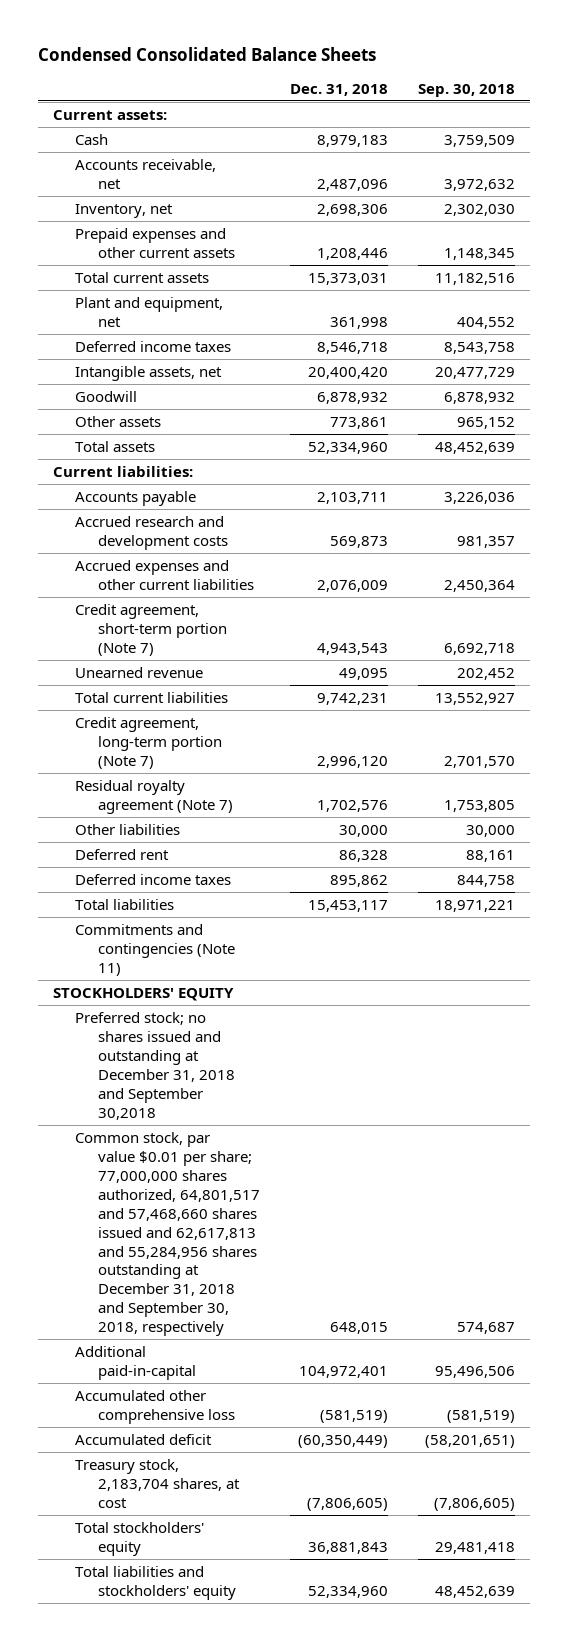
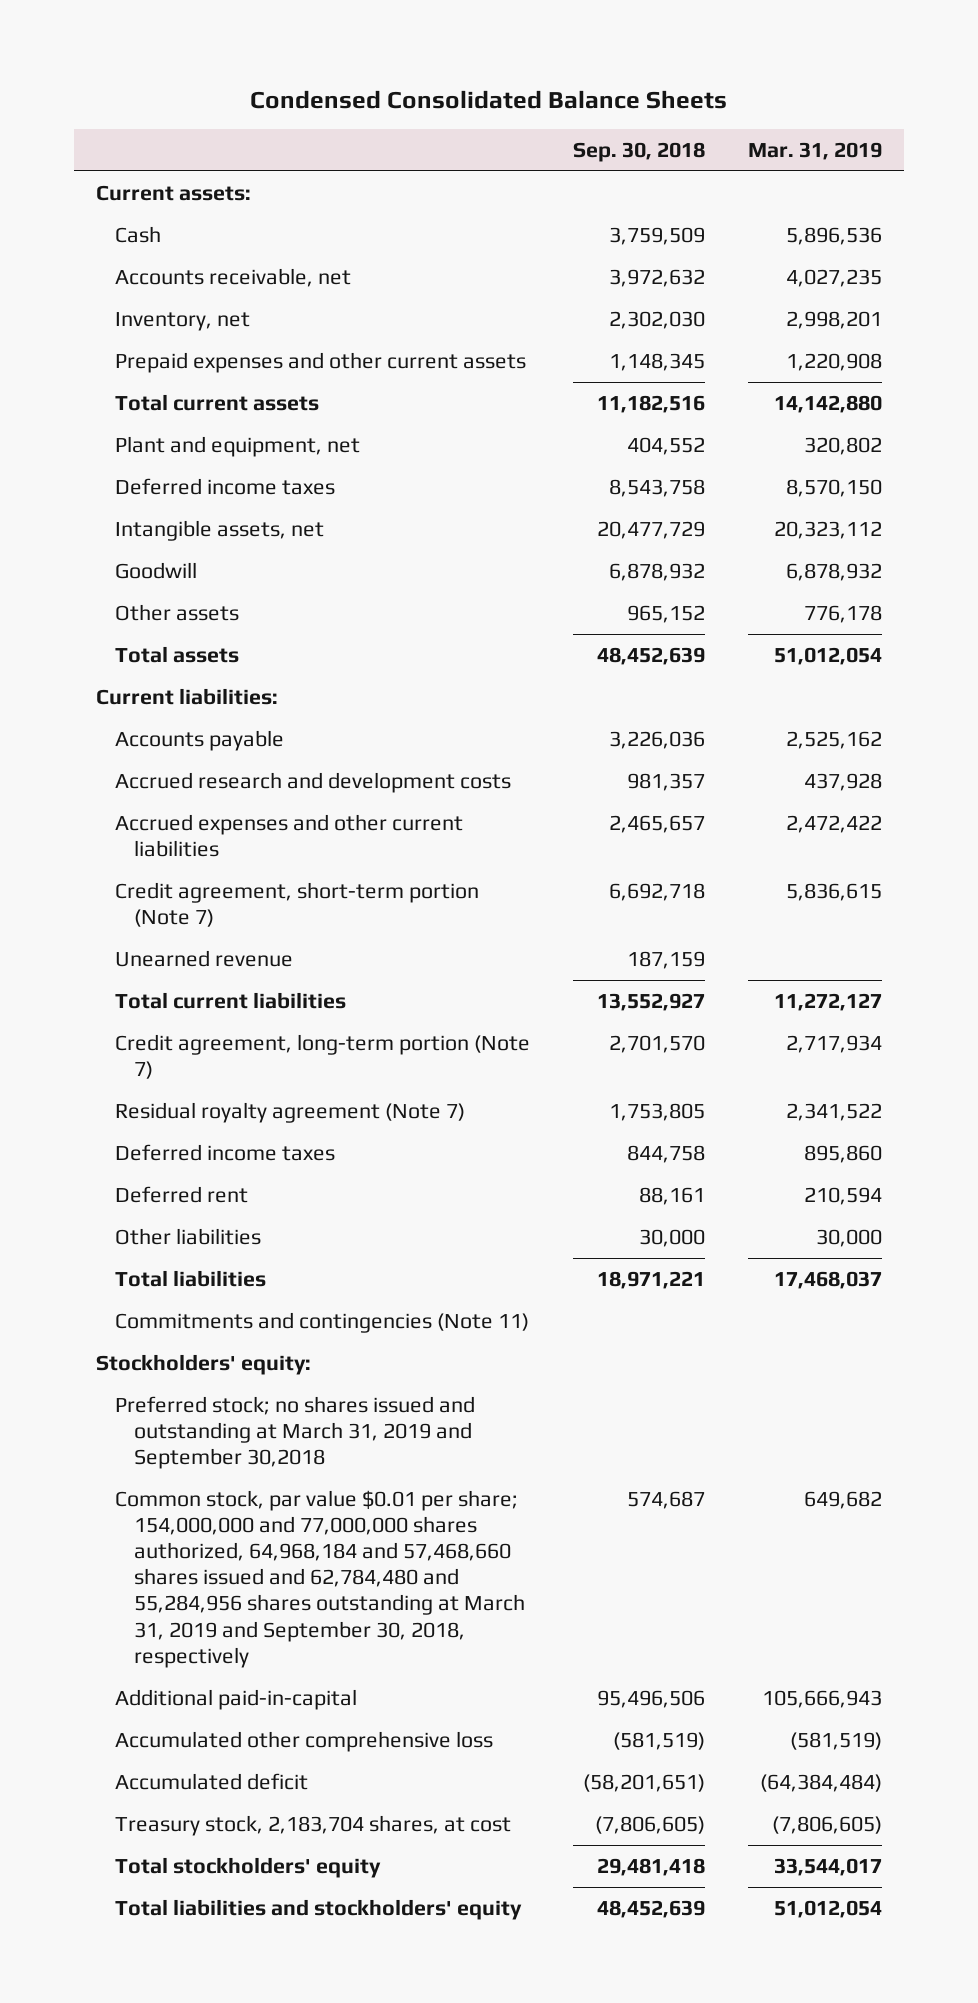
- | Dec. 31, 2018 | Sep. 30, 2018
+ | Sep. 30, 2018 | Mar. 31, 2019
- Accrued expenses and other current liabilities | 2,076,009 | 2,450,364
+ Accrued expenses and other current liabilities | 2,465,657 | 2,472,422
- Unearned revenue | 49,095 | 202,452
+ Unearned revenue | 187,159 |
moved down: Deferred rent | 88,161 | 210,594
moved down: Other liabilities | 30,000 | 30,000
- STOCKHOLDERS' EQUITY
- Preferred stock; no shares issued and outstanding at December 31, 2018 and September 30,2018
- Common stock, par value $0.01 per share; 77,000,000 shares authorized, 64,801,517 and 57,468,660 shares issued and 62,617,813 and 55,284,956 shares outstanding at December 31, 2018 and September 30, 2018, respectively | 648,015 | 574,687
+ Stockholders' equity:
+ Preferred stock; no shares issued and outstanding at March 31, 2019 and September 30,2018
+ Common stock, par value $0.01 per share; 154,000,000 and 77,000,000 shares authorized, 64,968,184 and 57,468,660 shares issued and 62,784,480 and 55,284,956 shares outstanding at March 31, 2019 and September 30, 2018, respectively | 574,687 | 649,682

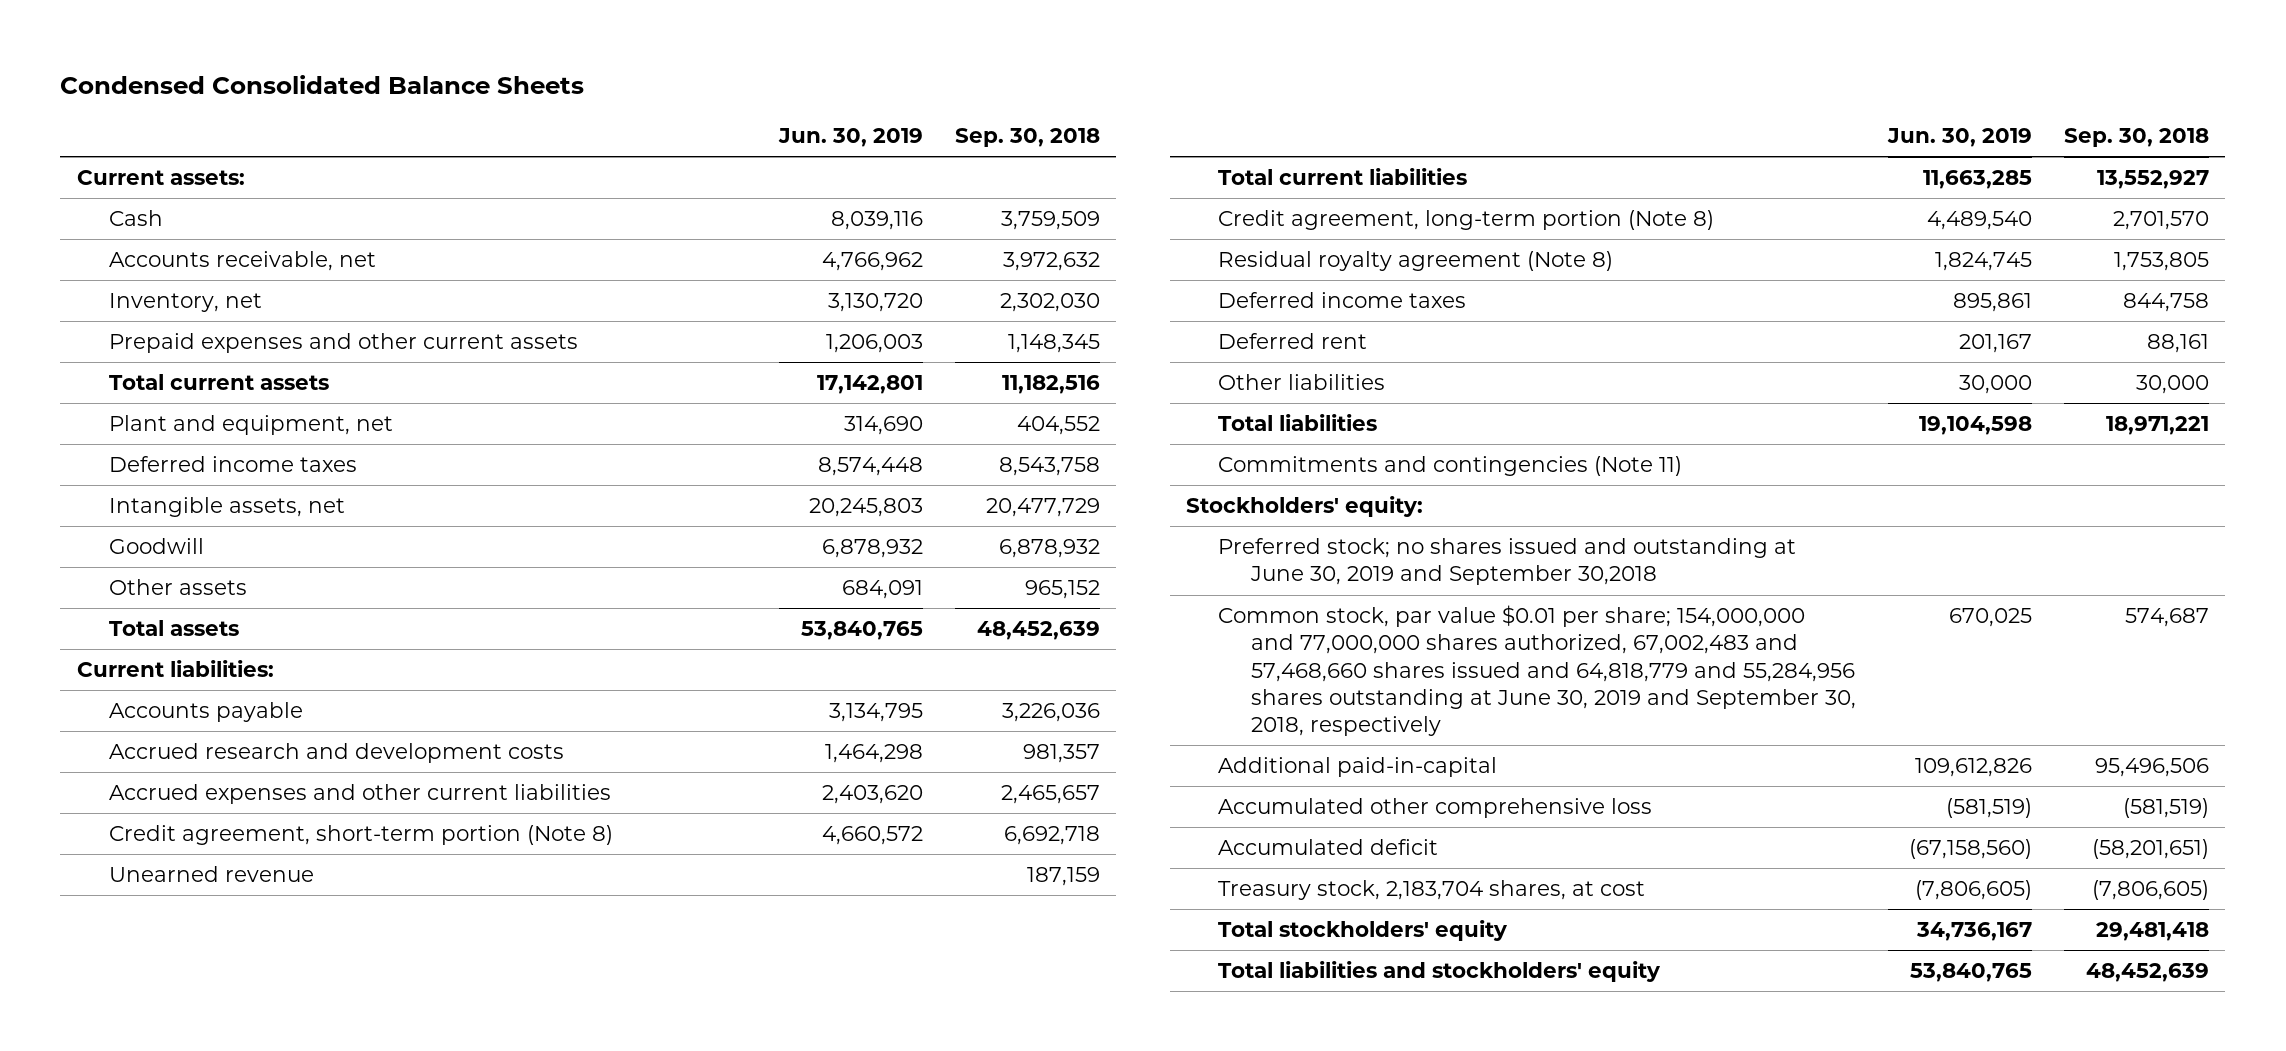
- | Sep. 30, 2018 | Mar. 31, 2019
+ | Jun. 30, 2019 | Sep. 30, 2018
- Credit agreement, short-term portion (Note 7) | 6,692,718 | 5,836,615
+ Credit agreement, short-term portion (Note 8) | 4,660,572 | 6,692,718
- Credit agreement, long-term portion (Note 7) | 2,701,570 | 2,717,934
- Residual royalty agreement (Note 7) | 1,753,805 | 2,341,522
+ Credit agreement, long-term portion (Note 8) | 4,489,540 | 2,701,570
+ Residual royalty agreement (Note 8) | 1,824,745 | 1,753,805
- Preferred stock; no shares issued and outstanding at March 31, 2019 and September 30,2018
- Common stock, par value $0.01 per share; 154,000,000 and 77,000,000 shares authorized, 64,968,184 and 57,468,660 shares issued and 62,784,480 and 55,284,956 shares outstanding at March 31, 2019 and September 30, 2018, respectively | 574,687 | 649,682
+ Preferred stock; no shares issued and outstanding at June 30, 2019 and September 30,2018
+ Common stock, par value $0.01 per share; 154,000,000 and 77,000,000 shares authorized, 67,002,483 and 57,468,660 shares issued and 64,818,779 and 55,284,956 shares outstanding at June 30, 2019 and September 30, 2018, respectively | 670,025 | 574,687

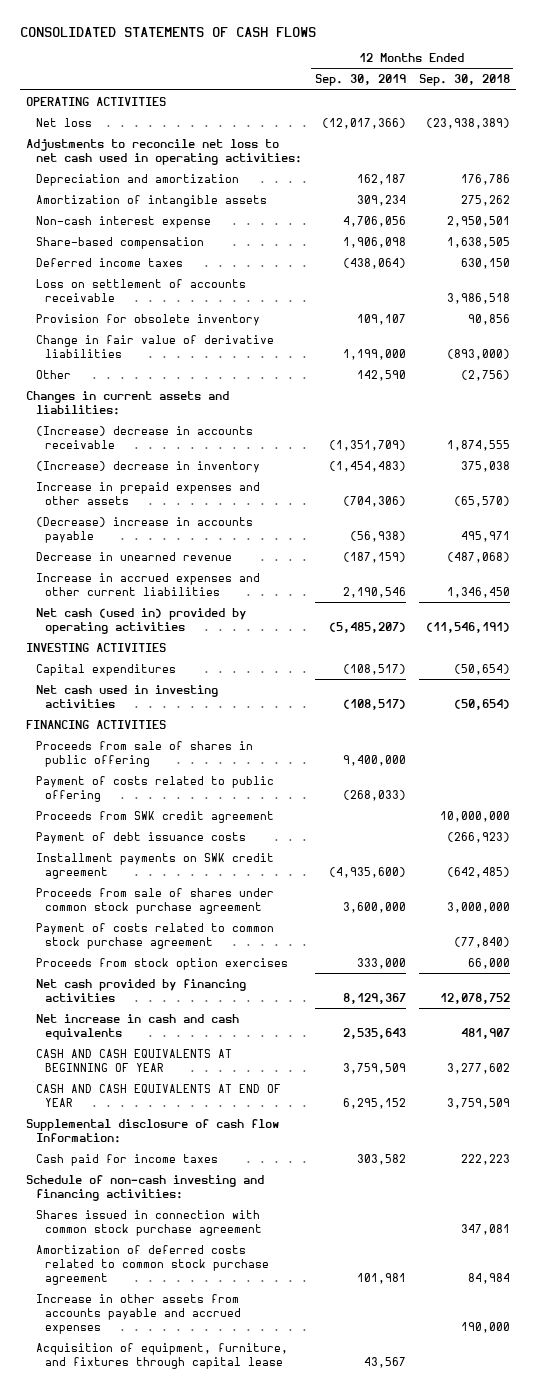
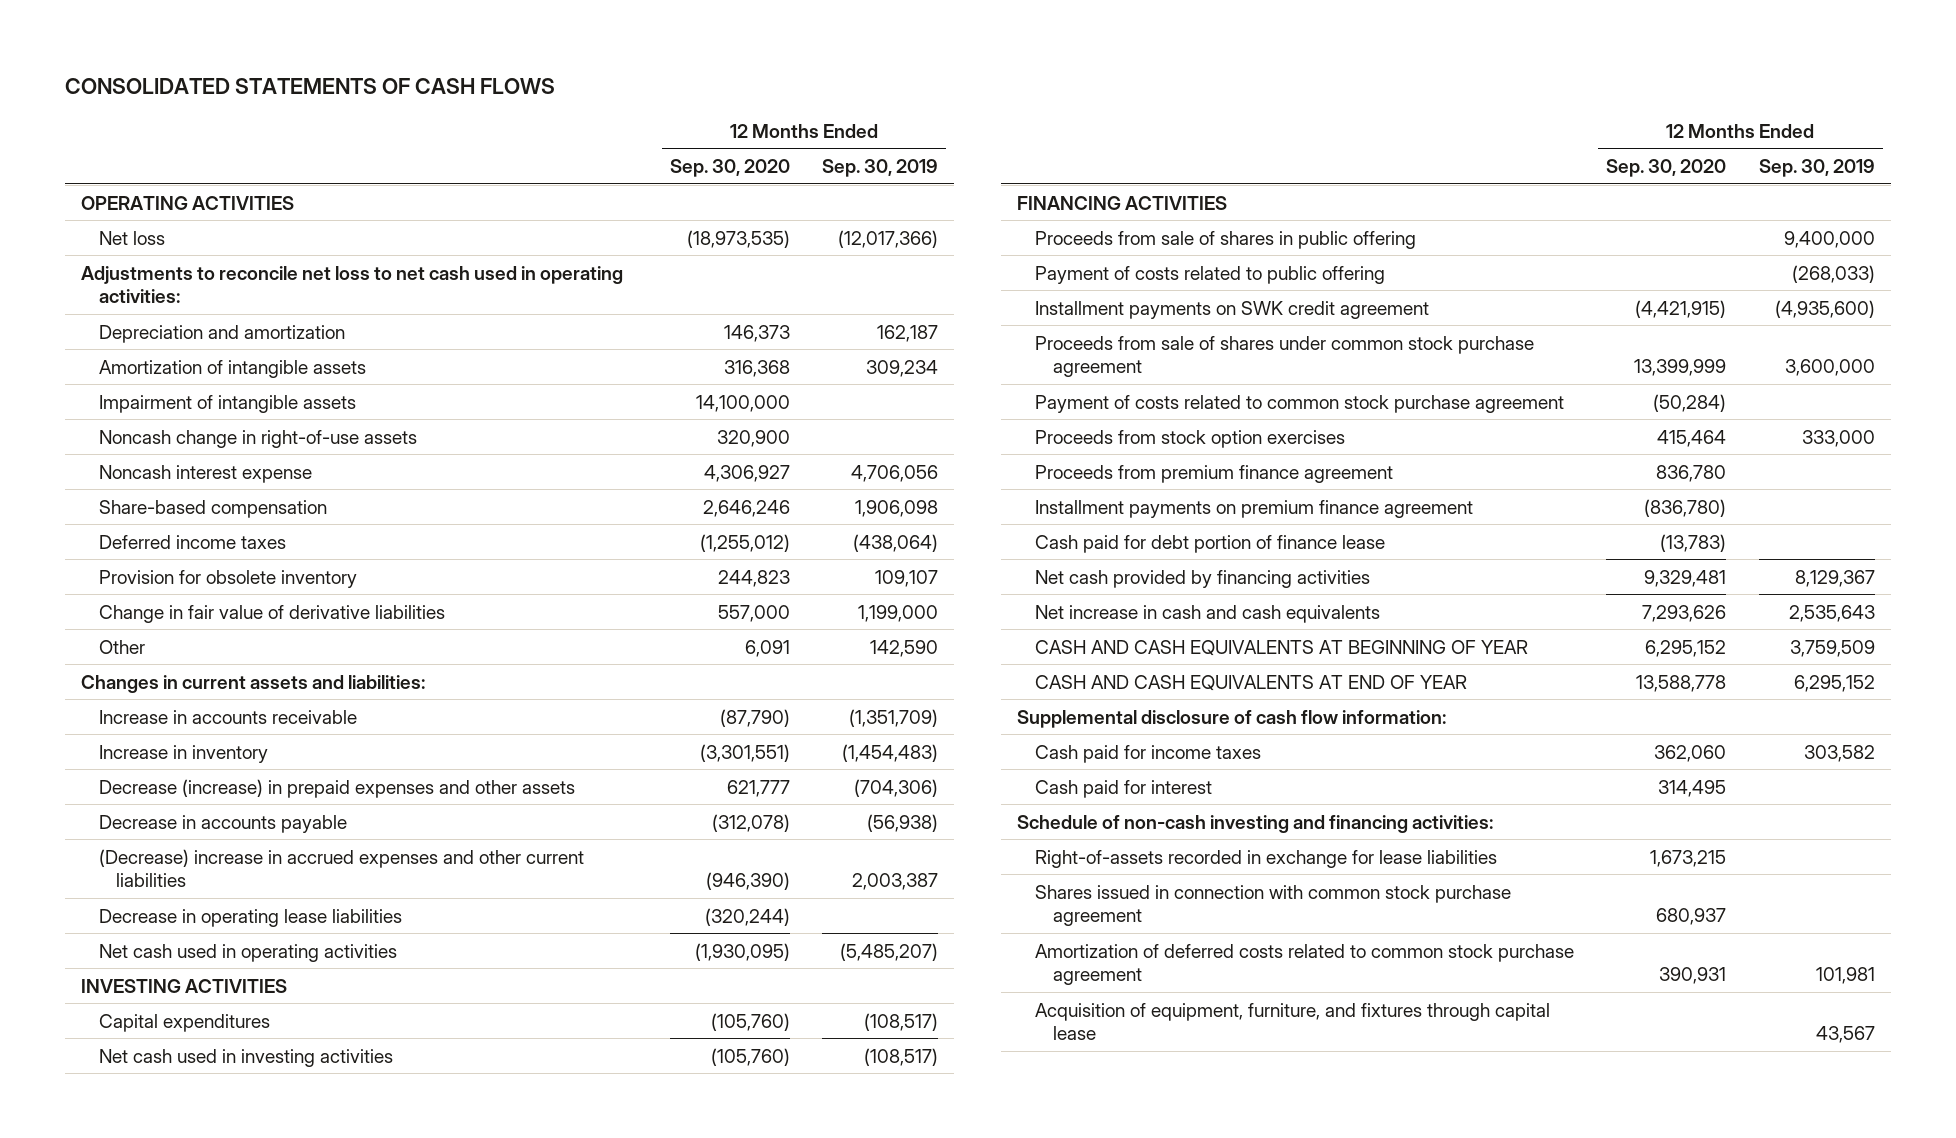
- | 12 Months Ended Sep. 30, 2019 | 12 Months Ended Sep. 30, 2018
+ | 12 Months Ended Sep. 30, 2020 | 12 Months Ended Sep. 30, 2019
- Non-cash interest expense | 4,706,056 | 2,950,501
+ Impairment of intangible assets | 14,100,000 |
+ Noncash change in right-of-use assets | 320,900 |
+ Noncash interest expense | 4,306,927 | 4,706,056
- Loss on settlement of accounts receivable | | 3,986,518
- (Increase) decrease in accounts receivable | (1,351,709) | 1,874,555
- (Increase) decrease in inventory | (1,454,483) | 375,038
- Increase in prepaid expenses and other assets | (704,306) | (65,570)
- (Decrease) increase in accounts payable | (56,938) | 495,971
- Decrease in unearned revenue | (187,159) | (487,068)
- Increase in accrued expenses and other current liabilities | 2,190,546 | 1,346,450
- Net cash (used in) provided by operating activities | (5,485,207) | (11,546,191)
+ Increase in accounts receivable | (87,790) | (1,351,709)
+ Increase in inventory | (3,301,551) | (1,454,483)
+ Decrease (increase) in prepaid expenses and other assets | 621,777 | (704,306)
+ Decrease in accounts payable | (312,078) | (56,938)
+ (Decrease) increase in accrued expenses and other current liabilities | (946,390) | 2,003,387
+ Decrease in operating lease liabilities | (320,244) |
+ Net cash used in operating activities | (1,930,095) | (5,485,207)
- Proceeds from SWK credit agreement | | 10,000,000
- Payment of debt issuance costs | | (266,923)
+ Proceeds from premium finance agreement | 836,780 |
+ Installment payments on premium finance agreement | (836,780) |
+ Cash paid for debt portion of finance lease | (13,783) |
- Supplemental disclosure of cash flow Information:
+ Supplemental disclosure of cash flow information:
+ Cash paid for interest | 314,495 |
+ Right-of-assets recorded in exchange for lease liabilities | 1,673,215 |
- Increase in other assets from accounts payable and accrued expenses | | 190,000

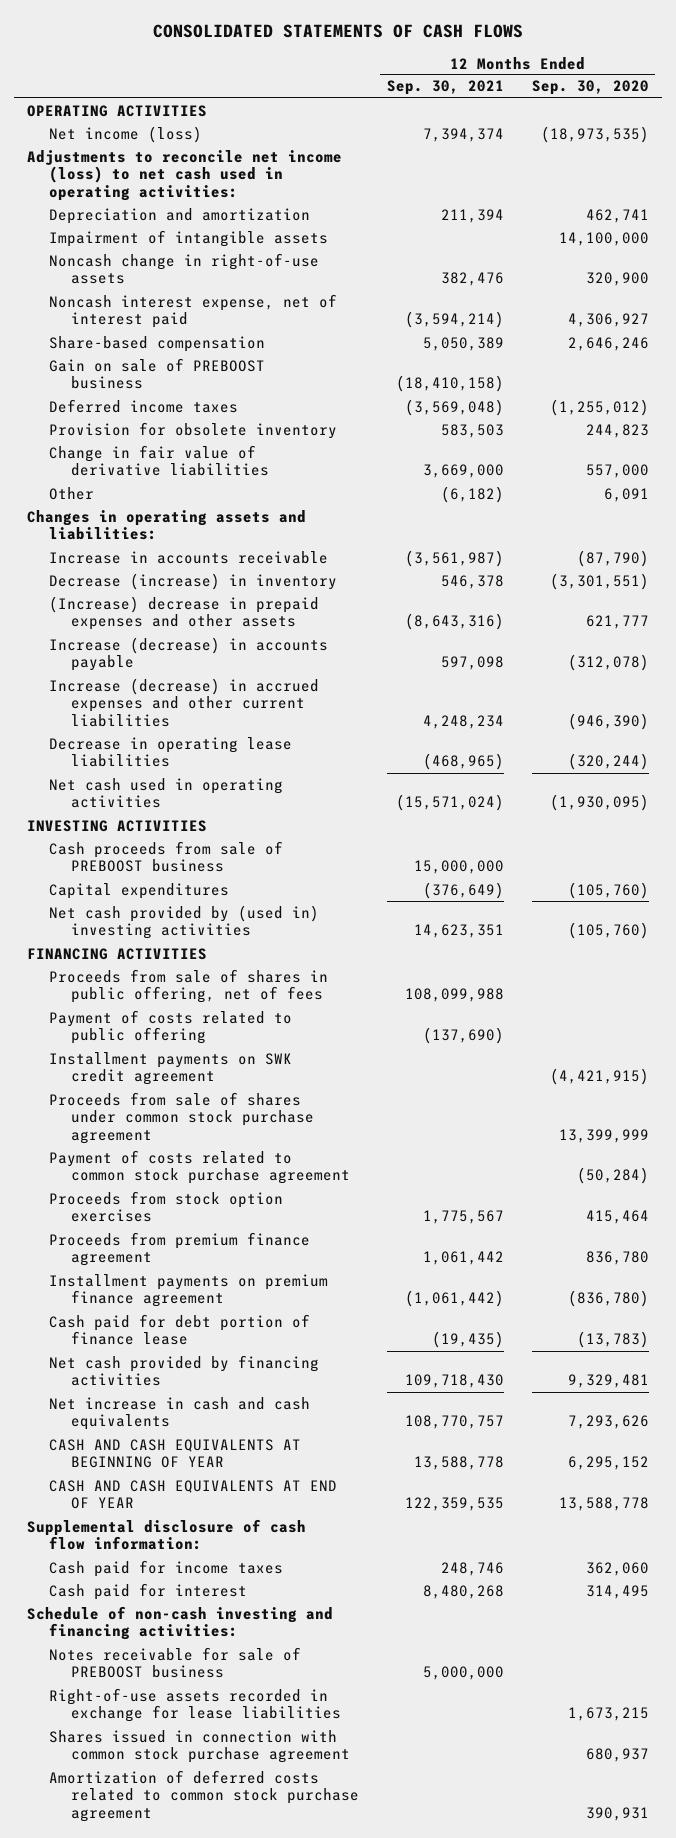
- | 12 Months Ended Sep. 30, 2020 | 12 Months Ended Sep. 30, 2019
+ | 12 Months Ended Sep. 30, 2021 | 12 Months Ended Sep. 30, 2020
- Net loss | (18,973,535) | (12,017,366)
- Adjustments to reconcile net loss to net cash used in operating activities:
- Depreciation and amortization | 146,373 | 162,187
- Amortization of intangible assets | 316,368 | 309,234
+ Net income (loss) | 7,394,374 | (18,973,535)
+ Adjustments to reconcile net income (loss) to net cash used in operating activities:
+ Depreciation and amortization | 211,394 | 462,741
- Noncash interest expense | 4,306,927 | 4,706,056
+ Noncash interest expense, net of interest paid | (3,594,214) | 4,306,927
+ Gain on sale of PREBOOST business | (18,410,158) |
- Changes in current assets and liabilities:
+ Changes in operating assets and liabilities:
- Increase in inventory | (3,301,551) | (1,454,483)
- Decrease (increase) in prepaid expenses and other assets | 621,777 | (704,306)
- Decrease in accounts payable | (312,078) | (56,938)
- (Decrease) increase in accrued expenses and other current liabilities | (946,390) | 2,003,387
+ Decrease (increase) in inventory | 546,378 | (3,301,551)
+ (Increase) decrease in prepaid expenses and other assets | (8,643,316) | 621,777
+ Increase (decrease) in accounts payable | 597,098 | (312,078)
+ Increase (decrease) in accrued expenses and other current liabilities | 4,248,234 | (946,390)
+ Cash proceeds from sale of PREBOOST business | 15,000,000 |
- Net cash used in investing activities | (105,760) | (108,517)
+ Net cash provided by (used in) investing activities | 14,623,351 | (105,760)
- Proceeds from sale of shares in public offering | | 9,400,000
+ Proceeds from sale of shares in public offering, net of fees | 108,099,988 |
- Right-of-assets recorded in exchange for lease liabilities | 1,673,215 |
+ Notes receivable for sale of PREBOOST business | 5,000,000 |
+ Right-of-use assets recorded in exchange for lease liabilities | | 1,673,215
- Acquisition of equipment, furniture, and fixtures through capital lease | | 43,567

